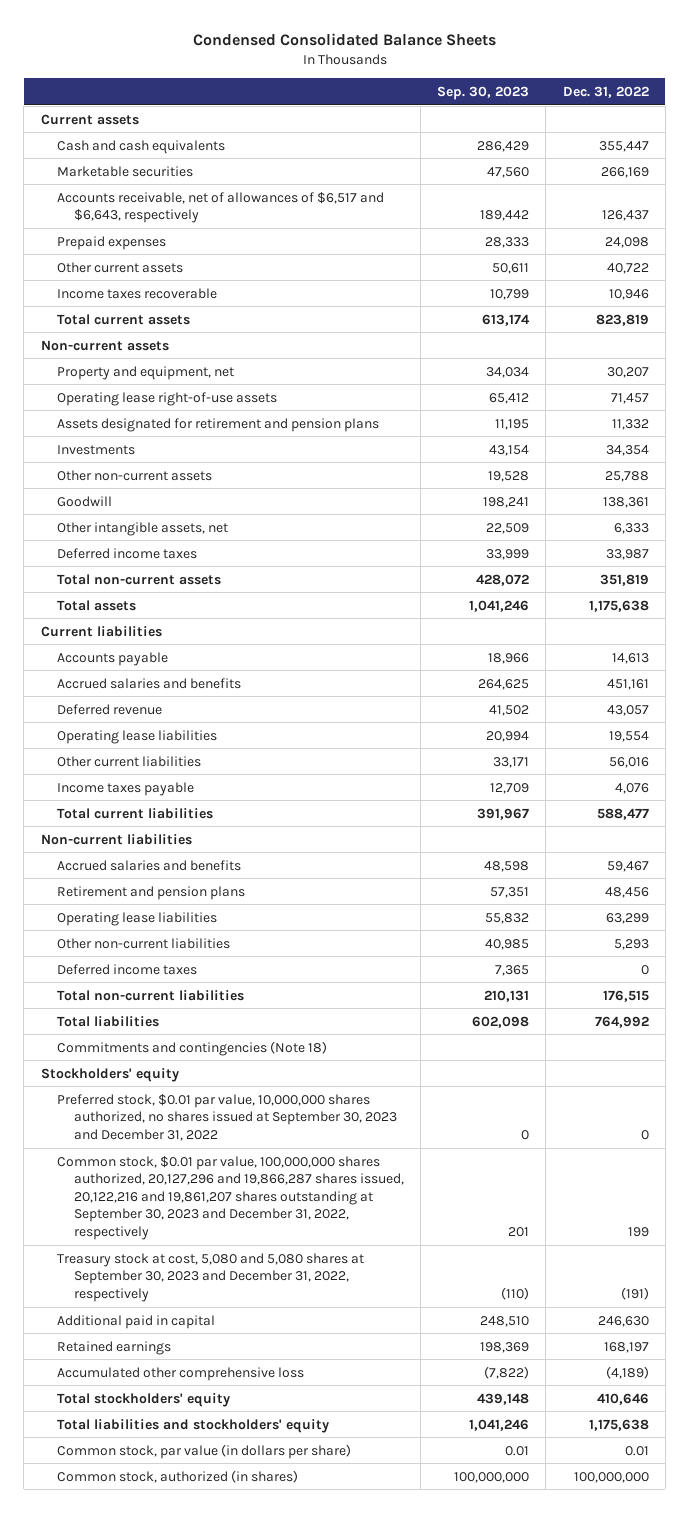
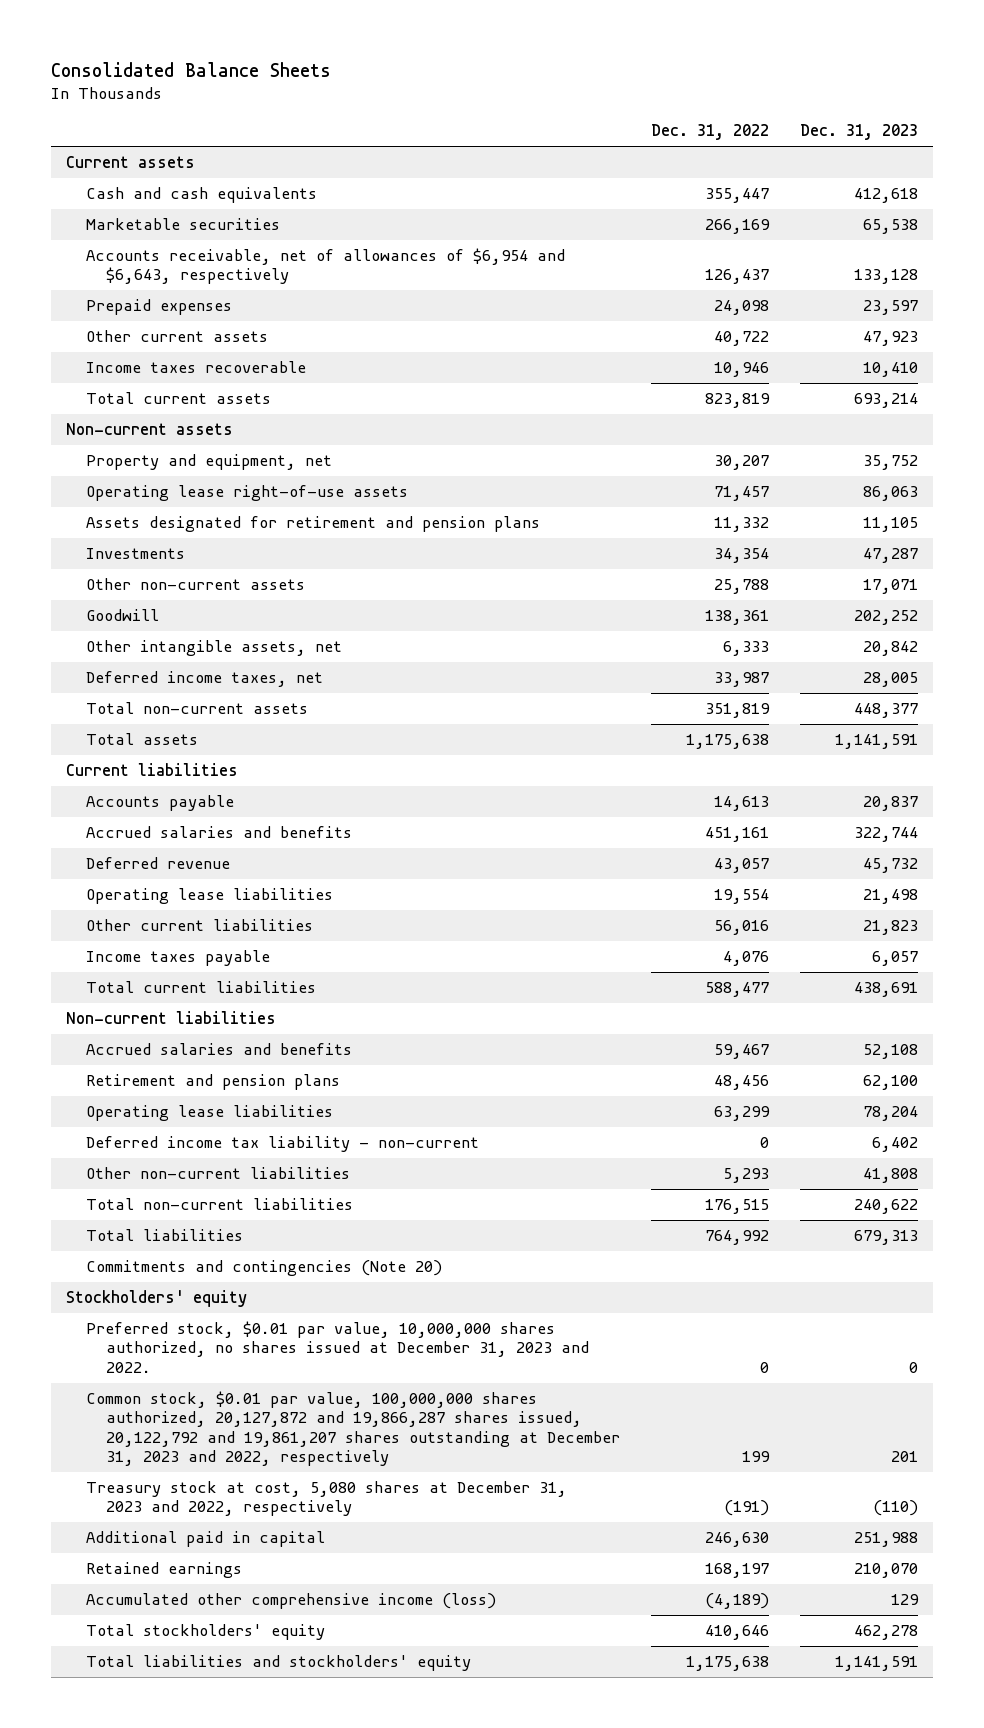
- Condensed Consolidated Balance Sheets
+ Consolidated Balance Sheets
- | Sep. 30, 2023 | Dec. 31, 2022
+ | Dec. 31, 2022 | Dec. 31, 2023
- Accounts receivable, net of allowances of $6,517 and $6,643, respectively | 189,442 | 126,437
+ Accounts receivable, net of allowances of $6,954 and $6,643, respectively | 126,437 | 133,128
- Deferred income taxes | 33,999 | 33,987
+ Deferred income taxes, net | 33,987 | 28,005
+ Deferred income tax liability - non-current | 0 | 6,402
- Deferred income taxes | 7,365 | 0
- Commitments and contingencies (Note 18)
+ Commitments and contingencies (Note 20)
- Preferred stock, $0.01 par value, 10,000,000 shares authorized, no shares issued at September 30, 2023 and December 31, 2022 | 0 | 0
- Common stock, $0.01 par value, 100,000,000 shares authorized, 20,127,296 and 19,866,287 shares issued, 20,122,216 and 19,861,207 shares outstanding at September 30, 2023 and December 31, 2022, respectively | 201 | 199
- Treasury stock at cost, 5,080 and 5,080 shares at September 30, 2023 and December 31, 2022, respectively | (110) | (191)
+ Preferred stock, $0.01 par value, 10,000,000 shares authorized, no shares issued at December 31, 2023 and 2022. | 0 | 0
+ Common stock, $0.01 par value, 100,000,000 shares authorized, 20,127,872 and 19,866,287 shares issued, 20,122,792 and 19,861,207 shares outstanding at December 31, 2023 and 2022, respectively | 199 | 201
+ Treasury stock at cost, 5,080 shares at December 31, 2023 and 2022, respectively | (191) | (110)
- Accumulated other comprehensive loss | (7,822) | (4,189)
+ Accumulated other comprehensive income (loss) | (4,189) | 129
- Common stock, par value (in dollars per share) | 0.01 | 0.01
- Common stock, authorized (in shares) | 100,000,000 | 100,000,000

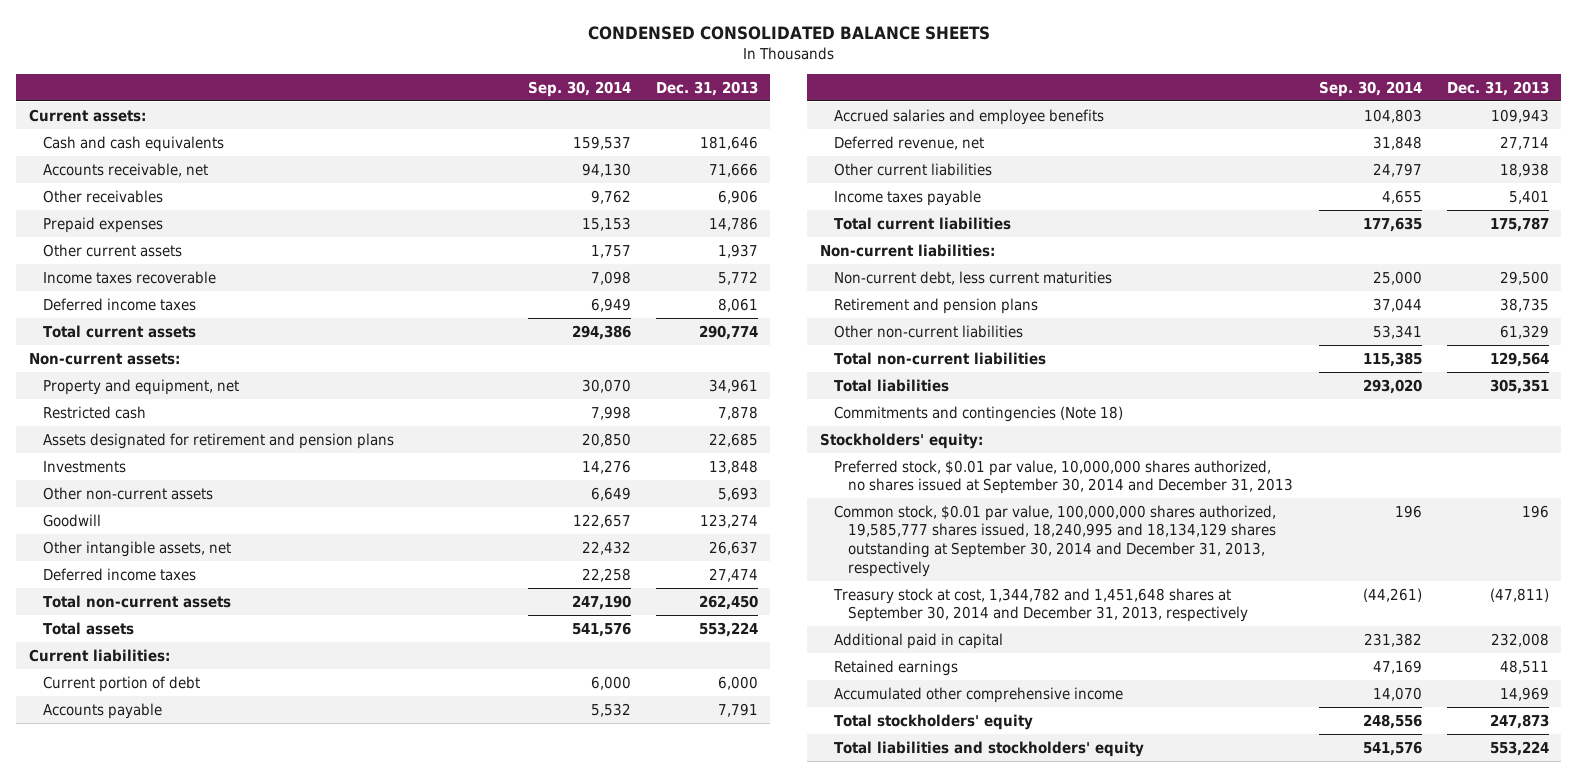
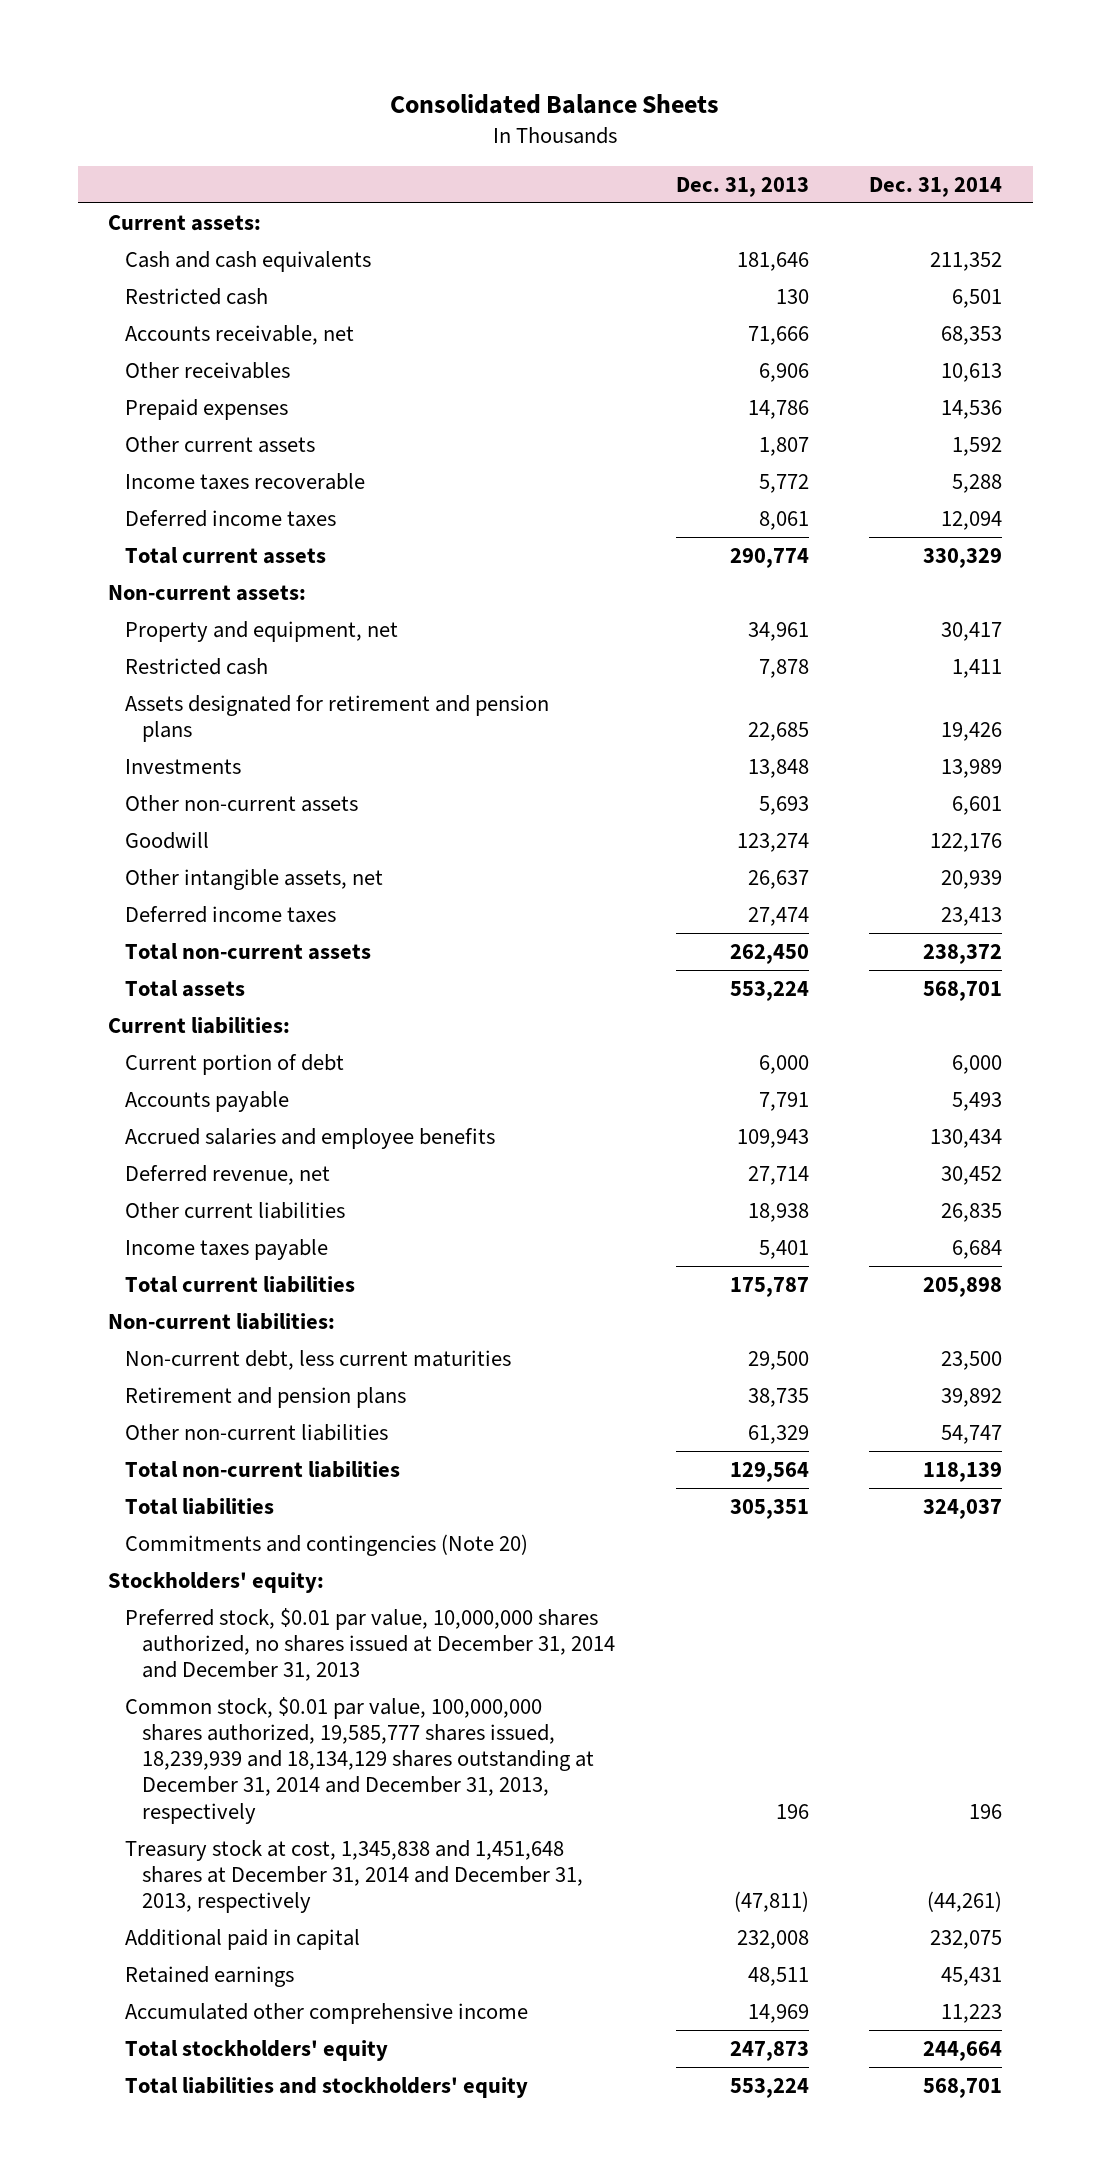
- CONDENSED CONSOLIDATED BALANCE SHEETS
+ Consolidated Balance Sheets
- | Sep. 30, 2014 | Dec. 31, 2013
+ | Dec. 31, 2013 | Dec. 31, 2014
+ Restricted cash | 130 | 6,501
- Other current assets | 1,757 | 1,937
+ Other current assets | 1,807 | 1,592
- Commitments and contingencies (Note 18)
+ Commitments and contingencies (Note 20)
- Preferred stock, $0.01 par value, 10,000,000 shares authorized, no shares issued at September 30, 2014 and December 31, 2013
- Common stock, $0.01 par value, 100,000,000 shares authorized, 19,585,777 shares issued, 18,240,995 and 18,134,129 shares outstanding at September 30, 2014 and December 31, 2013, respectively | 196 | 196
- Treasury stock at cost, 1,344,782 and 1,451,648 shares at September 30, 2014 and December 31, 2013, respectively | (44,261) | (47,811)
+ Preferred stock, $0.01 par value, 10,000,000 shares authorized, no shares issued at December 31, 2014 and December 31, 2013
+ Common stock, $0.01 par value, 100,000,000 shares authorized, 19,585,777 shares issued, 18,239,939 and 18,134,129 shares outstanding at December 31, 2014 and December 31, 2013, respectively | 196 | 196
+ Treasury stock at cost, 1,345,838 and 1,451,648 shares at December 31, 2014 and December 31, 2013, respectively | (47,811) | (44,261)

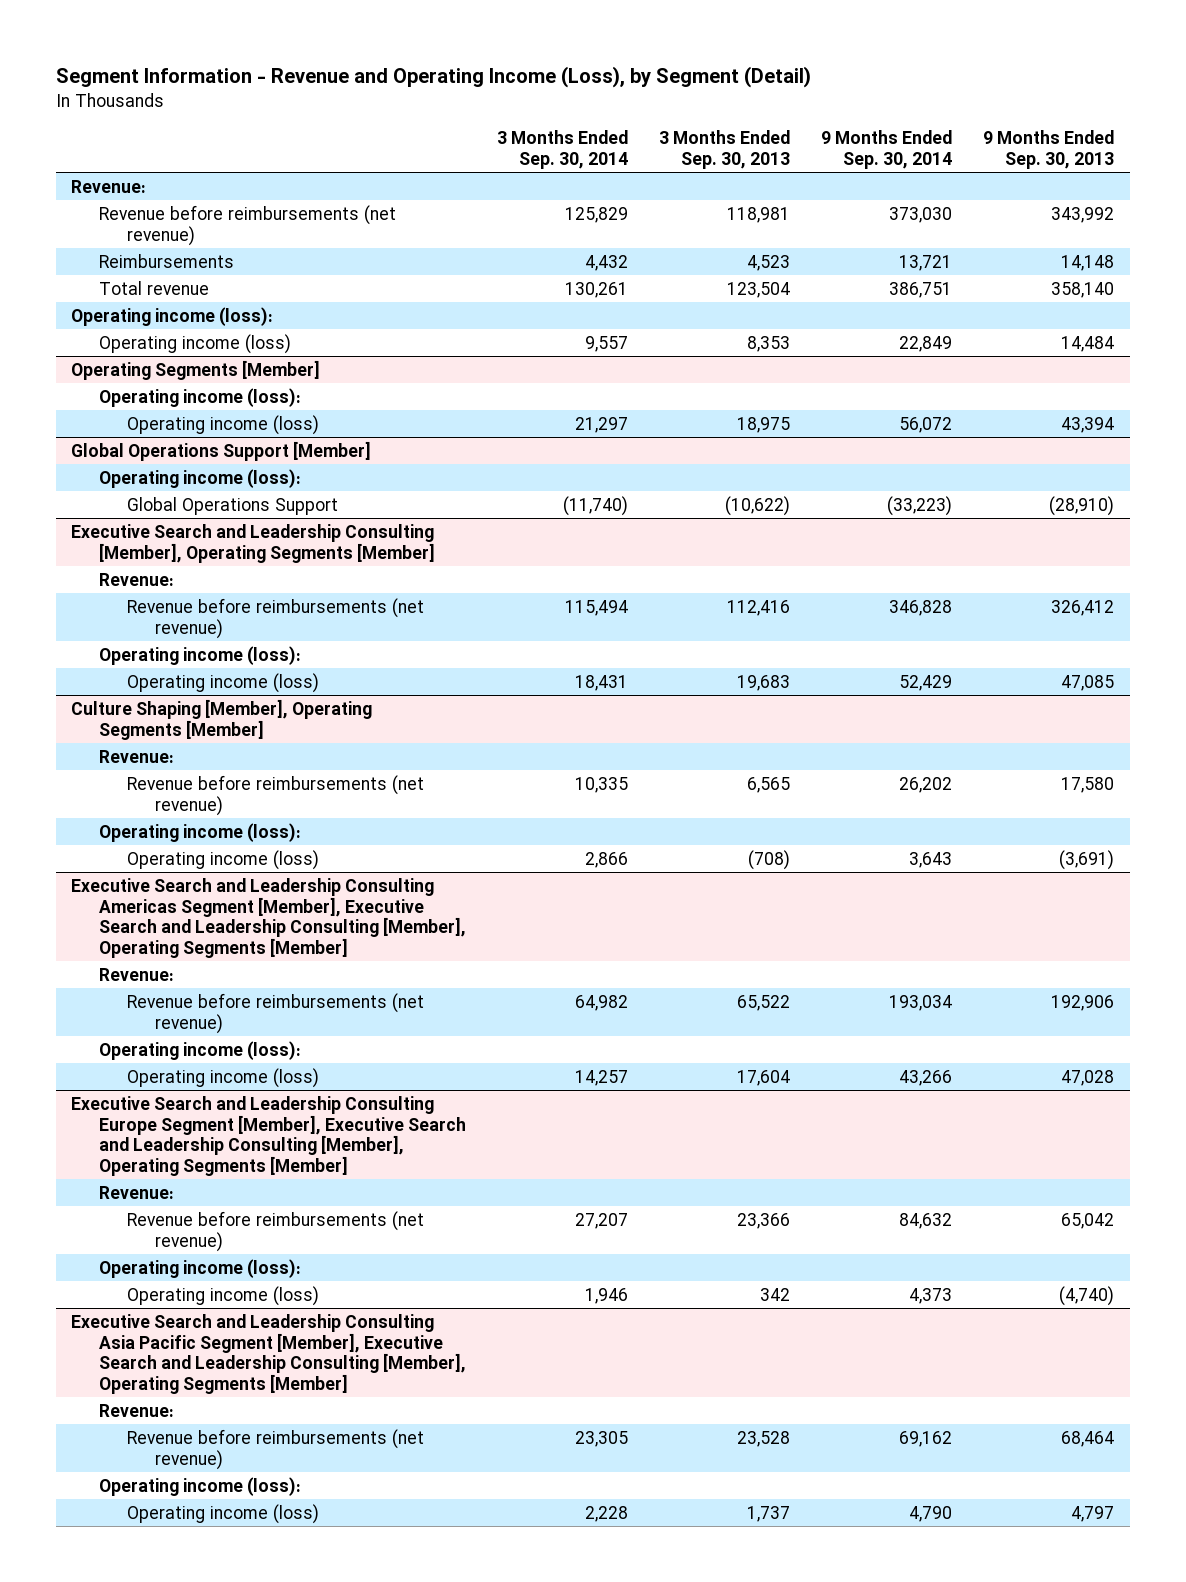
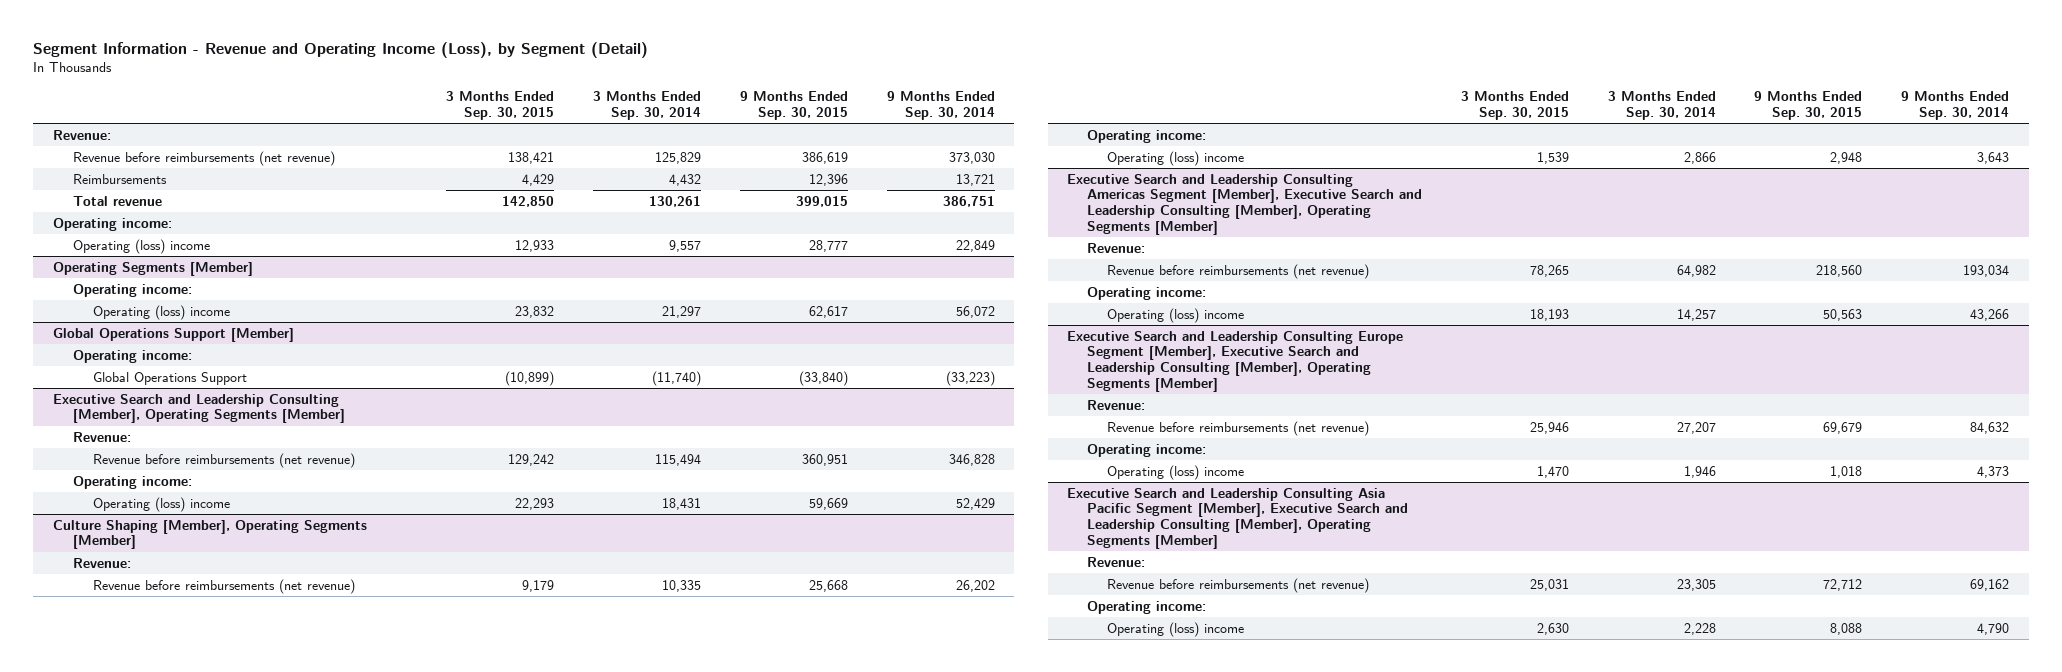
- | 3 Months Ended Sep. 30, 2014 | 3 Months Ended Sep. 30, 2013 | 9 Months Ended Sep. 30, 2014 | 9 Months Ended Sep. 30, 2013
+ | 3 Months Ended Sep. 30, 2015 | 3 Months Ended Sep. 30, 2014 | 9 Months Ended Sep. 30, 2015 | 9 Months Ended Sep. 30, 2014
- Operating income (loss):
- Operating income (loss) | 9,557 | 8,353 | 22,849 | 14,484
+ Operating income:
+ Operating (loss) income | 12,933 | 9,557 | 28,777 | 22,849
@ Operating Segments [Member]
- Operating income (loss):
- Operating income (loss) | 21,297 | 18,975 | 56,072 | 43,394
+ Operating income:
+ Operating (loss) income | 23,832 | 21,297 | 62,617 | 56,072
@ Global Operations Support [Member]
- Operating income (loss):
+ Operating income:
@ Executive Search and Leadership Consulting [Member], Operating Segments [Member]
- Operating income (loss):
- Operating income (loss) | 18,431 | 19,683 | 52,429 | 47,085
+ Operating income:
+ Operating (loss) income | 22,293 | 18,431 | 59,669 | 52,429
@ Culture Shaping [Member], Operating Segments [Member]
- Operating income (loss):
- Operating income (loss) | 2,866 | (708) | 3,643 | (3,691)
+ Operating income:
+ Operating (loss) income | 1,539 | 2,866 | 2,948 | 3,643
@ Executive Search and Leadership Consulting Americas Segment [Member], Executive Search and Leadership Consulting [Member], Operating Segments [Member]
- Operating income (loss):
- Operating income (loss) | 14,257 | 17,604 | 43,266 | 47,028
+ Operating income:
+ Operating (loss) income | 18,193 | 14,257 | 50,563 | 43,266
@ Executive Search and Leadership Consulting Europe Segment [Member], Executive Search and Leadership Consulting [Member], Operating Segments [Member]
- Operating income (loss):
- Operating income (loss) | 1,946 | 342 | 4,373 | (4,740)
+ Operating income:
+ Operating (loss) income | 1,470 | 1,946 | 1,018 | 4,373
@ Executive Search and Leadership Consulting Asia Pacific Segment [Member], Executive Search and Leadership Consulting [Member], Operating Segments [Member]
- Operating income (loss):
- Operating income (loss) | 2,228 | 1,737 | 4,790 | 4,797
+ Operating income:
+ Operating (loss) income | 2,630 | 2,228 | 8,088 | 4,790

